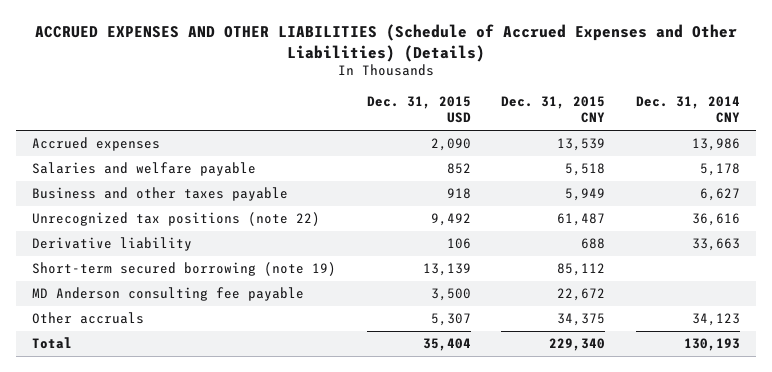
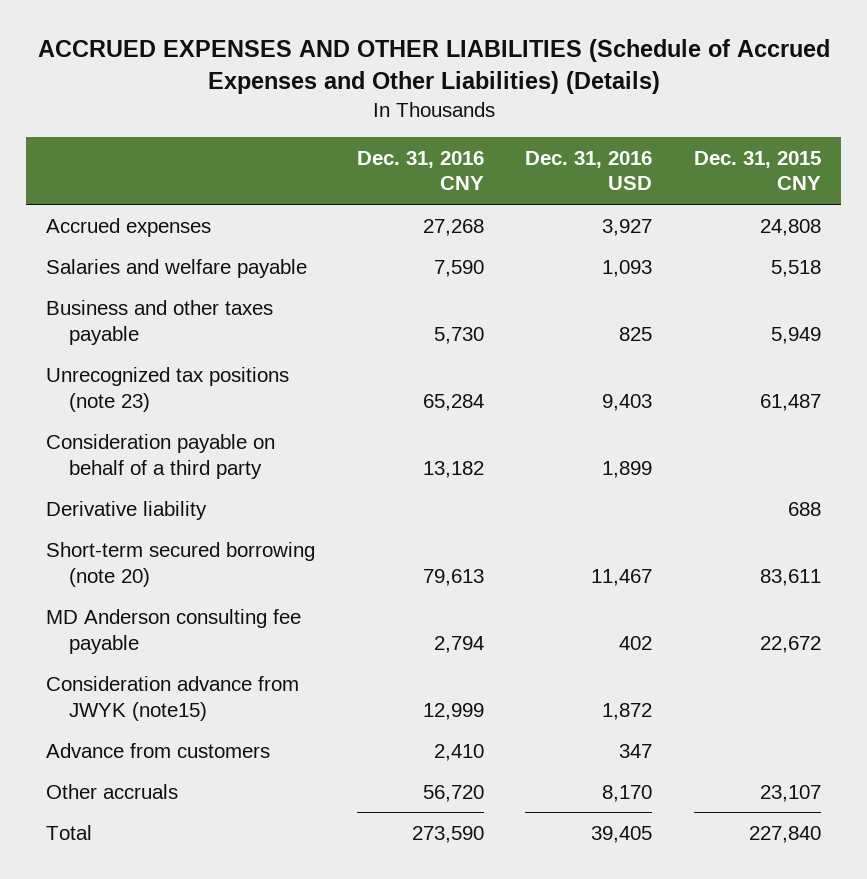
- | Dec. 31, 2015 USD | Dec. 31, 2015 CNY | Dec. 31, 2014 CNY
+ | Dec. 31, 2016 CNY | Dec. 31, 2016 USD | Dec. 31, 2015 CNY
- Accrued expenses | 2,090 | 13,539 | 13,986
+ Accrued expenses | 27,268 | 3,927 | 24,808
- Unrecognized tax positions (note 22) | 9,492 | 61,487 | 36,616
+ Unrecognized tax positions (note 23) | 65,284 | 9,403 | 61,487
+ Consideration payable on behalf of a third party | 13,182 | 1,899 |
- Short-term secured borrowing (note 19) | 13,139 | 85,112 |
+ Short-term secured borrowing (note 20) | 79,613 | 11,467 | 83,611
- Other accruals | 5,307 | 34,375 | 34,123
- Total | 35,404 | 229,340 | 130,193
+ Consideration advance from JWYK (note15) | 12,999 | 1,872 |
+ Advance from customers | 2,410 | 347 |
+ Other accruals | 56,720 | 8,170 | 23,107
+ Total | 273,590 | 39,405 | 227,840

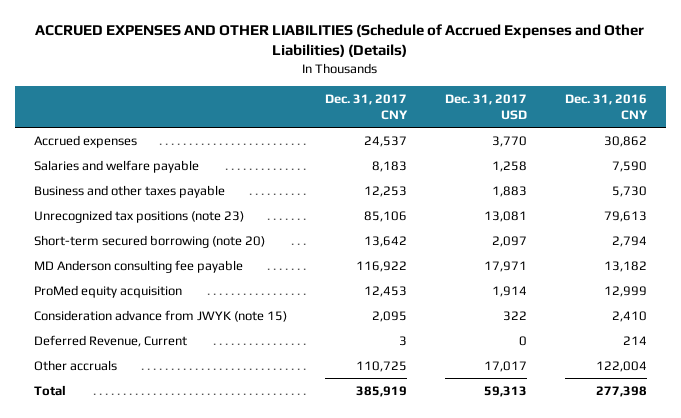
- | Dec. 31, 2016 CNY | Dec. 31, 2016 USD | Dec. 31, 2015 CNY
+ | Dec. 31, 2017 CNY | Dec. 31, 2017 USD | Dec. 31, 2016 CNY
- Accrued expenses | 27,268 | 3,927 | 24,808
+ Accrued expenses | 24,537 | 3,770 | 30,862
- Unrecognized tax positions (note 23) | 65,284 | 9,403 | 61,487
- Consideration payable on behalf of a third party | 13,182 | 1,899 |
- Derivative liability | | | 688
- Short-term secured borrowing (note 20) | 79,613 | 11,467 | 83,611
- MD Anderson consulting fee payable | 2,794 | 402 | 22,672
- Consideration advance from JWYK (note15) | 12,999 | 1,872 |
- Advance from customers | 2,410 | 347 |
- Other accruals | 56,720 | 8,170 | 23,107
- Total | 273,590 | 39,405 | 227,840
+ Unrecognized tax positions (note 23) | 85,106 | 13,081 | 79,613
+ Short-term secured borrowing (note 20) | 13,642 | 2,097 | 2,794
+ MD Anderson consulting fee payable | 116,922 | 17,971 | 13,182
+ ProMed equity acquisition | 12,453 | 1,914 | 12,999
+ Consideration advance from JWYK (note 15) | 2,095 | 322 | 2,410
+ Deferred Revenue, Current | 3 | 0 | 214
+ Other accruals | 110,725 | 17,017 | 122,004
+ Total | 385,919 | 59,313 | 277,398

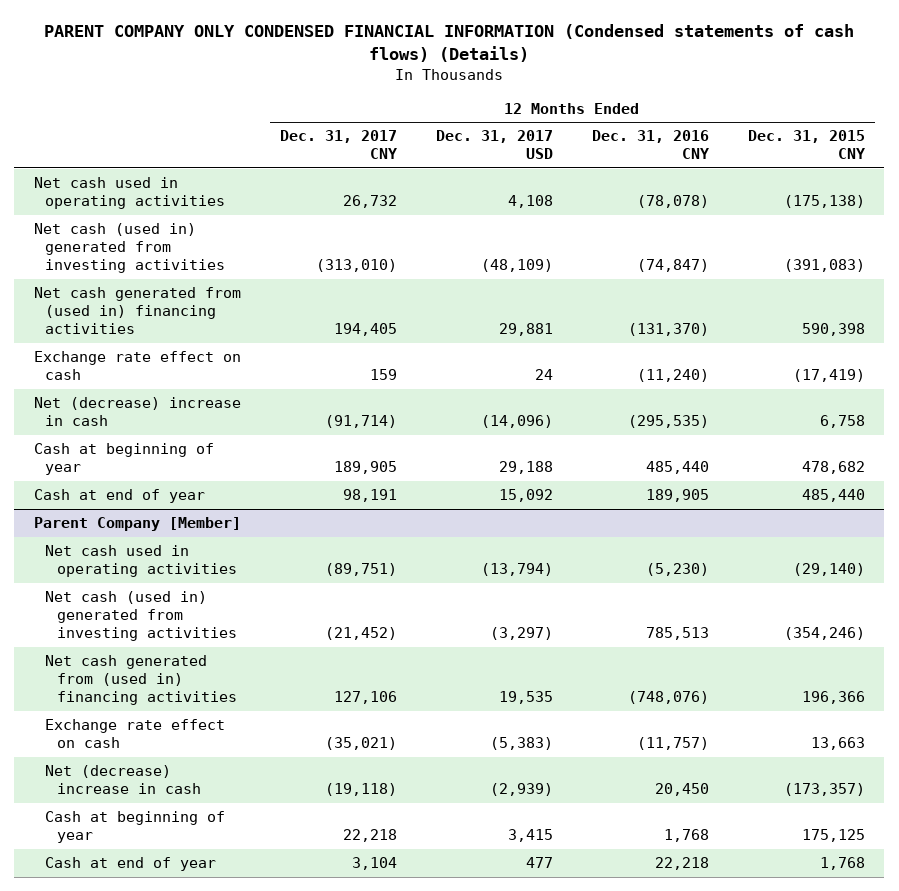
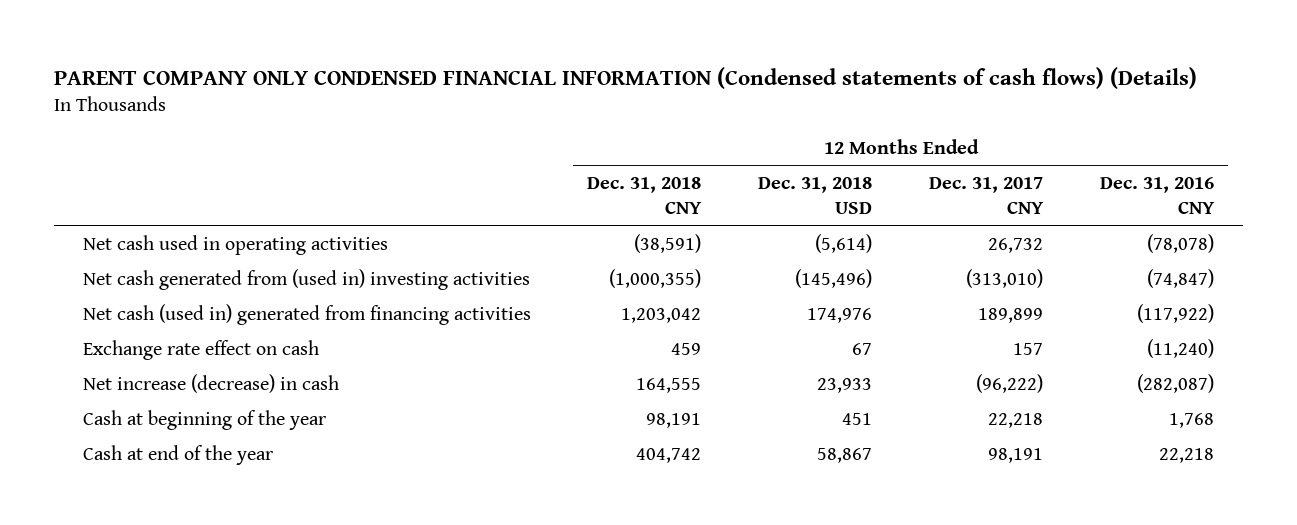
- | 12 Months Ended Dec. 31, 2017 CNY | 12 Months Ended Dec. 31, 2017 USD | 12 Months Ended Dec. 31, 2016 CNY | 12 Months Ended Dec. 31, 2015 CNY
+ | 12 Months Ended Dec. 31, 2018 CNY | 12 Months Ended Dec. 31, 2018 USD | 12 Months Ended Dec. 31, 2017 CNY | 12 Months Ended Dec. 31, 2016 CNY
- Net cash (used in) generated from investing activities | (313,010) | (48,109) | (74,847) | (391,083)
- Net cash generated from (used in) financing activities | 194,405 | 29,881 | (131,370) | 590,398
- Exchange rate effect on cash | 159 | 24 | (11,240) | (17,419)
- Net (decrease) increase in cash | (91,714) | (14,096) | (295,535) | 6,758
- Cash at beginning of year | 189,905 | 29,188 | 485,440 | 478,682
- Cash at end of year | 98,191 | 15,092 | 189,905 | 485,440
- Parent Company [Member]
- Net cash used in operating activities | (89,751) | (13,794) | (5,230) | (29,140)
- Net cash (used in) generated from investing activities | (21,452) | (3,297) | 785,513 | (354,246)
- Net cash generated from (used in) financing activities | 127,106 | 19,535 | (748,076) | 196,366
- Exchange rate effect on cash | (35,021) | (5,383) | (11,757) | 13,663
- Net (decrease) increase in cash | (19,118) | (2,939) | 20,450 | (173,357)
- Cash at beginning of year | 22,218 | 3,415 | 1,768 | 175,125
- Cash at end of year | 3,104 | 477 | 22,218 | 1,768
+ Net cash generated from (used in) investing activities | (1,000,355) | (145,496) | (313,010) | (74,847)
+ Net cash (used in) generated from financing activities | 1,203,042 | 174,976 | 189,899 | (117,922)
+ Exchange rate effect on cash | 459 | 67 | 157 | (11,240)
+ Net increase (decrease) in cash | 164,555 | 23,933 | (96,222) | (282,087)
+ Cash at beginning of the year | 98,191 | 451 | 22,218 | 1,768
+ Cash at end of the year | 404,742 | 58,867 | 98,191 | 22,218

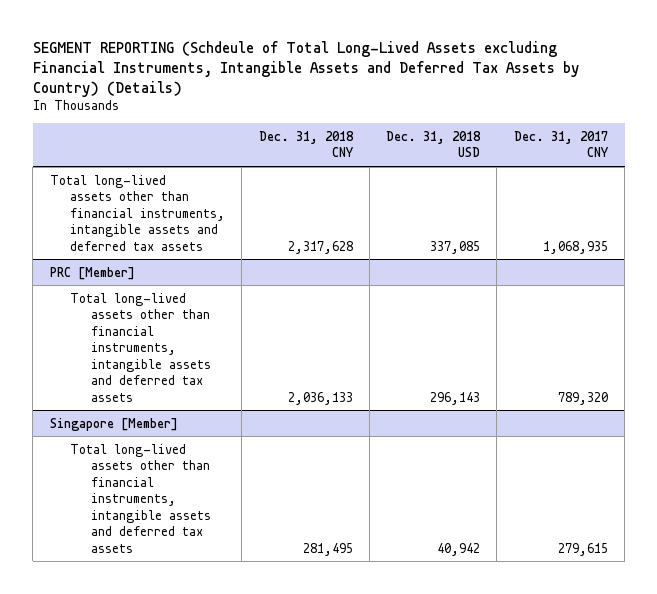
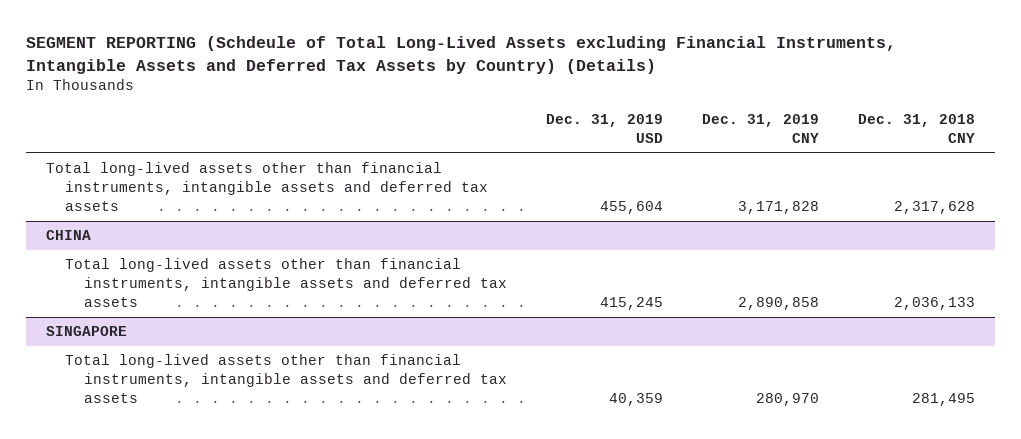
- | Dec. 31, 2018 CNY | Dec. 31, 2018 USD | Dec. 31, 2017 CNY
+ | Dec. 31, 2019 USD | Dec. 31, 2019 CNY | Dec. 31, 2018 CNY
- PRC [Member]
+ CHINA
- Singapore [Member]
+ SINGAPORE

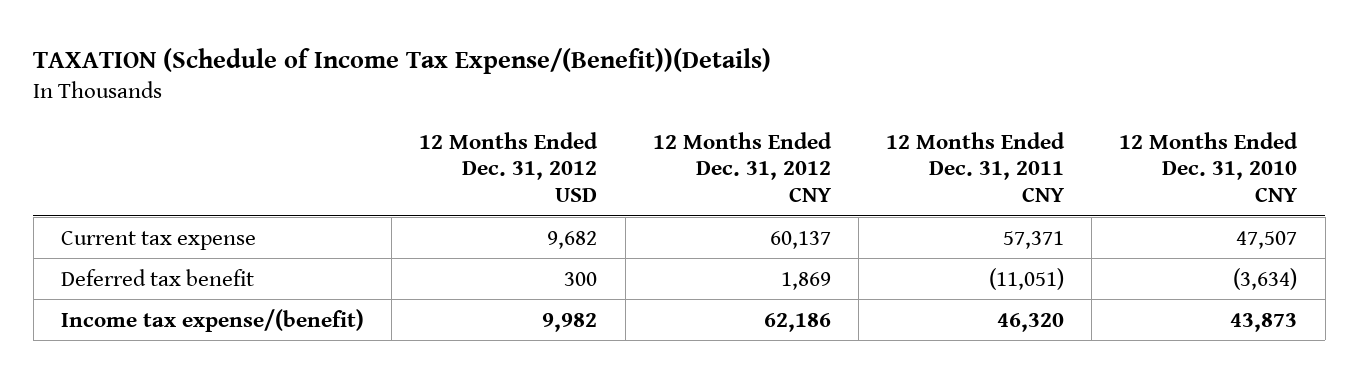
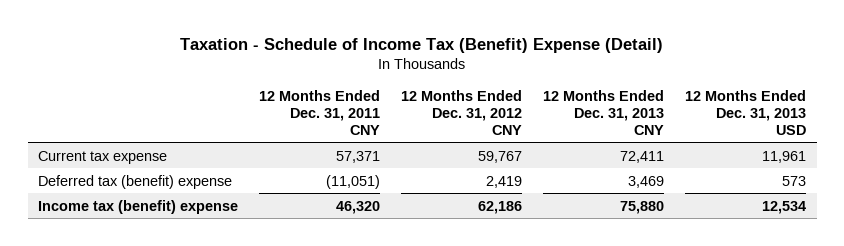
- TAXATION (Schedule of Income Tax Expense/(Benefit))(Details)
+ Taxation - Schedule of Income Tax (Benefit) Expense (Detail)
- | 12 Months Ended Dec. 31, 2012 USD | 12 Months Ended Dec. 31, 2012 CNY | 12 Months Ended Dec. 31, 2011 CNY | 12 Months Ended Dec. 31, 2010 CNY
+ | 12 Months Ended Dec. 31, 2011 CNY | 12 Months Ended Dec. 31, 2012 CNY | 12 Months Ended Dec. 31, 2013 CNY | 12 Months Ended Dec. 31, 2013 USD
- Current tax expense | 9,682 | 60,137 | 57,371 | 47,507
- Deferred tax benefit | 300 | 1,869 | (11,051) | (3,634)
- Income tax expense/(benefit) | 9,982 | 62,186 | 46,320 | 43,873
+ Current tax expense | 57,371 | 59,767 | 72,411 | 11,961
+ Deferred tax (benefit) expense | (11,051) | 2,419 | 3,469 | 573
+ Income tax (benefit) expense | 46,320 | 62,186 | 75,880 | 12,534

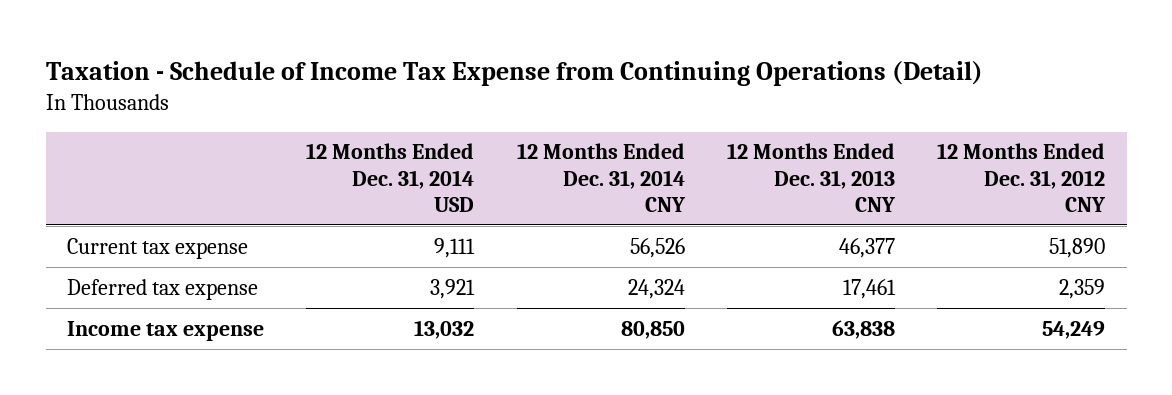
- Taxation - Schedule of Income Tax (Benefit) Expense (Detail)
+ Taxation - Schedule of Income Tax Expense from Continuing Operations (Detail)
- | 12 Months Ended Dec. 31, 2011 CNY | 12 Months Ended Dec. 31, 2012 CNY | 12 Months Ended Dec. 31, 2013 CNY | 12 Months Ended Dec. 31, 2013 USD
+ | 12 Months Ended Dec. 31, 2014 USD | 12 Months Ended Dec. 31, 2014 CNY | 12 Months Ended Dec. 31, 2013 CNY | 12 Months Ended Dec. 31, 2012 CNY
- Current tax expense | 57,371 | 59,767 | 72,411 | 11,961
- Deferred tax (benefit) expense | (11,051) | 2,419 | 3,469 | 573
- Income tax (benefit) expense | 46,320 | 62,186 | 75,880 | 12,534
+ Current tax expense | 9,111 | 56,526 | 46,377 | 51,890
+ Deferred tax expense | 3,921 | 24,324 | 17,461 | 2,359
+ Income tax expense | 13,032 | 80,850 | 63,838 | 54,249

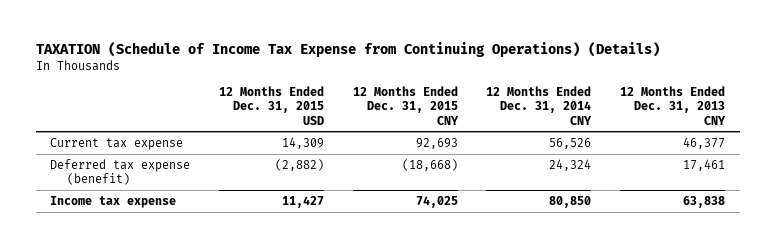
- Taxation - Schedule of Income Tax Expense from Continuing Operations (Detail)
+ TAXATION (Schedule of Income Tax Expense from Continuing Operations) (Details)
- | 12 Months Ended Dec. 31, 2014 USD | 12 Months Ended Dec. 31, 2014 CNY | 12 Months Ended Dec. 31, 2013 CNY | 12 Months Ended Dec. 31, 2012 CNY
+ | 12 Months Ended Dec. 31, 2015 USD | 12 Months Ended Dec. 31, 2015 CNY | 12 Months Ended Dec. 31, 2014 CNY | 12 Months Ended Dec. 31, 2013 CNY
- Deferred tax expense | 3,921 | 24,324 | 17,461 | 2,359
+ Deferred tax expense (benefit) | (2,882) | (18,668) | 24,324 | 17,461

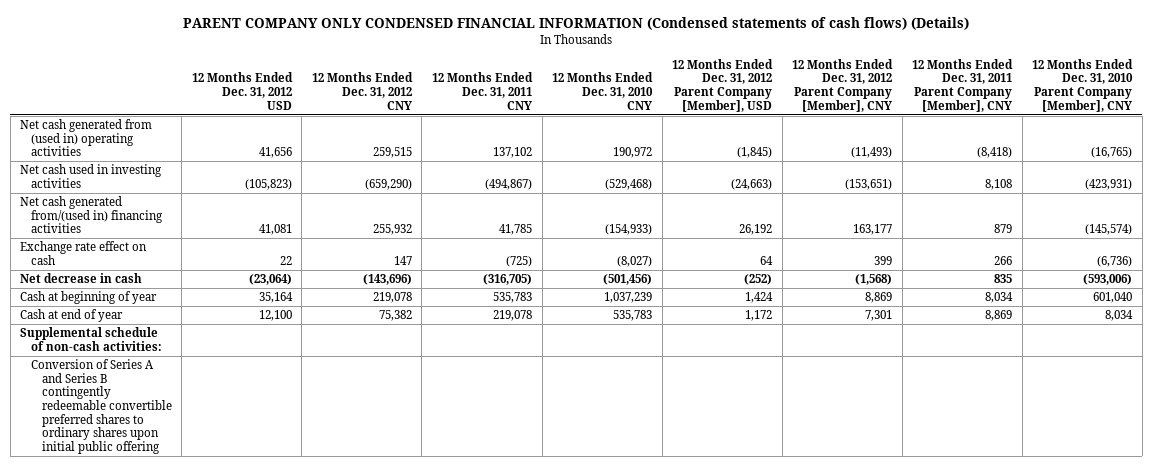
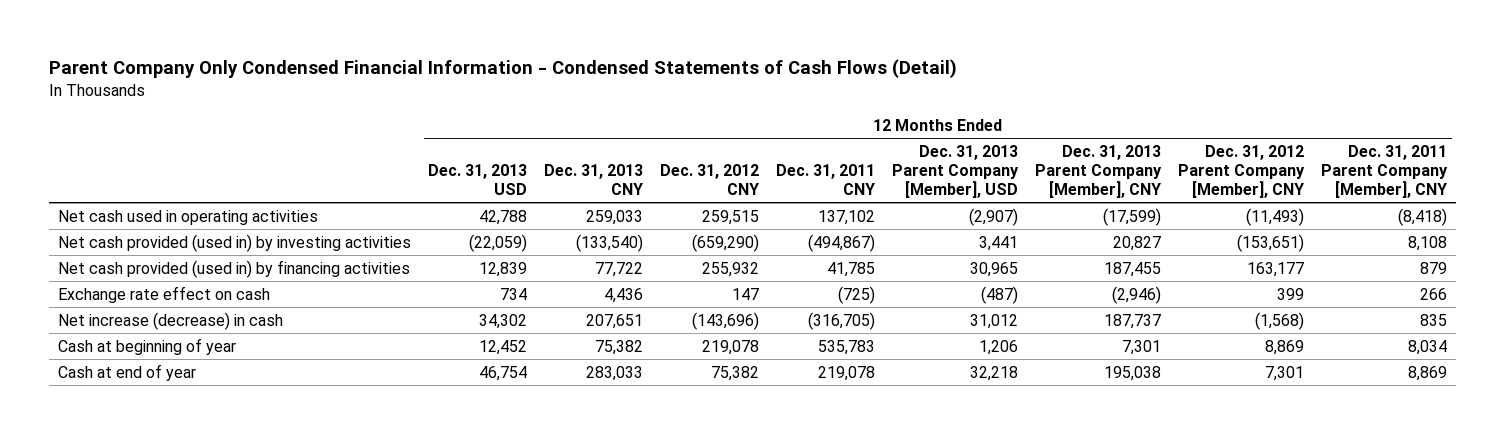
- PARENT COMPANY ONLY CONDENSED FINANCIAL INFORMATION (Condensed statements of cash flows) (Details)
+ Parent Company Only Condensed Financial Information - Condensed Statements of Cash Flows (Detail)
- | 12 Months Ended Dec. 31, 2012 USD | 12 Months Ended Dec. 31, 2012 CNY | 12 Months Ended Dec. 31, 2011 CNY | 12 Months Ended Dec. 31, 2010 CNY | 12 Months Ended Dec. 31, 2012 Parent Company [Member], USD | 12 Months Ended Dec. 31, 2012 Parent Company [Member], CNY | 12 Months Ended Dec. 31, 2011 Parent Company [Member], CNY | 12 Months Ended Dec. 31, 2010 Parent Company [Member], CNY
+ | 12 Months Ended Dec. 31, 2013 USD | 12 Months Ended Dec. 31, 2013 CNY | 12 Months Ended Dec. 31, 2012 CNY | 12 Months Ended Dec. 31, 2011 CNY | 12 Months Ended Dec. 31, 2013 Parent Company [Member], USD | 12 Months Ended Dec. 31, 2013 Parent Company [Member], CNY | 12 Months Ended Dec. 31, 2012 Parent Company [Member], CNY | 12 Months Ended Dec. 31, 2011 Parent Company [Member], CNY
- Net cash generated from (used in) operating activities | 41,656 | 259,515 | 137,102 | 190,972 | (1,845) | (11,493) | (8,418) | (16,765)
- Net cash used in investing activities | (105,823) | (659,290) | (494,867) | (529,468) | (24,663) | (153,651) | 8,108 | (423,931)
- Net cash generated from/(used in) financing activities | 41,081 | 255,932 | 41,785 | (154,933) | 26,192 | 163,177 | 879 | (145,574)
+ Net cash used in operating activities | 42,788 | 259,033 | 259,515 | 137,102 | (2,907) | (17,599) | (11,493) | (8,418)
+ Net cash provided (used in) by investing activities | (22,059) | (133,540) | (659,290) | (494,867) | 3,441 | 20,827 | (153,651) | 8,108
+ Net cash provided (used in) by financing activities | 12,839 | 77,722 | 255,932 | 41,785 | 30,965 | 187,455 | 163,177 | 879
- Net decrease in cash | (23,064) | (143,696) | (316,705) | (501,456) | (252) | (1,568) | 835 | (593,006)
+ Net increase (decrease) in cash | 34,302 | 207,651 | (143,696) | (316,705) | 31,012 | 187,737 | (1,568) | 835
- Supplemental schedule of non-cash activities:
- Conversion of Series A and Series B contingently redeemable convertible preferred shares to ordinary shares upon initial public offering

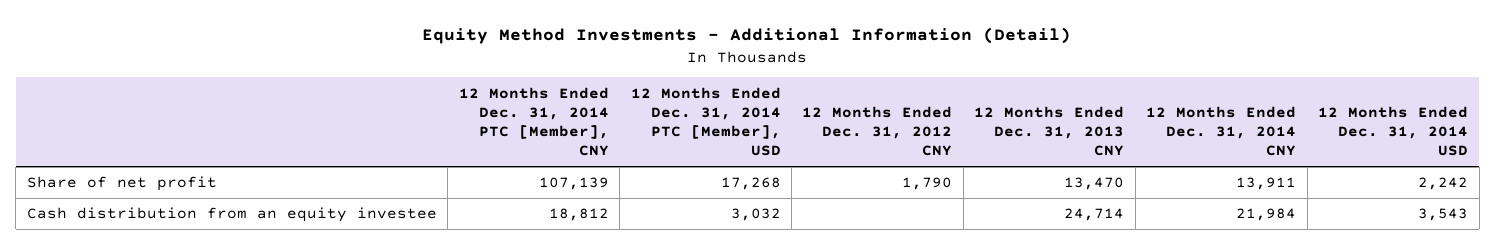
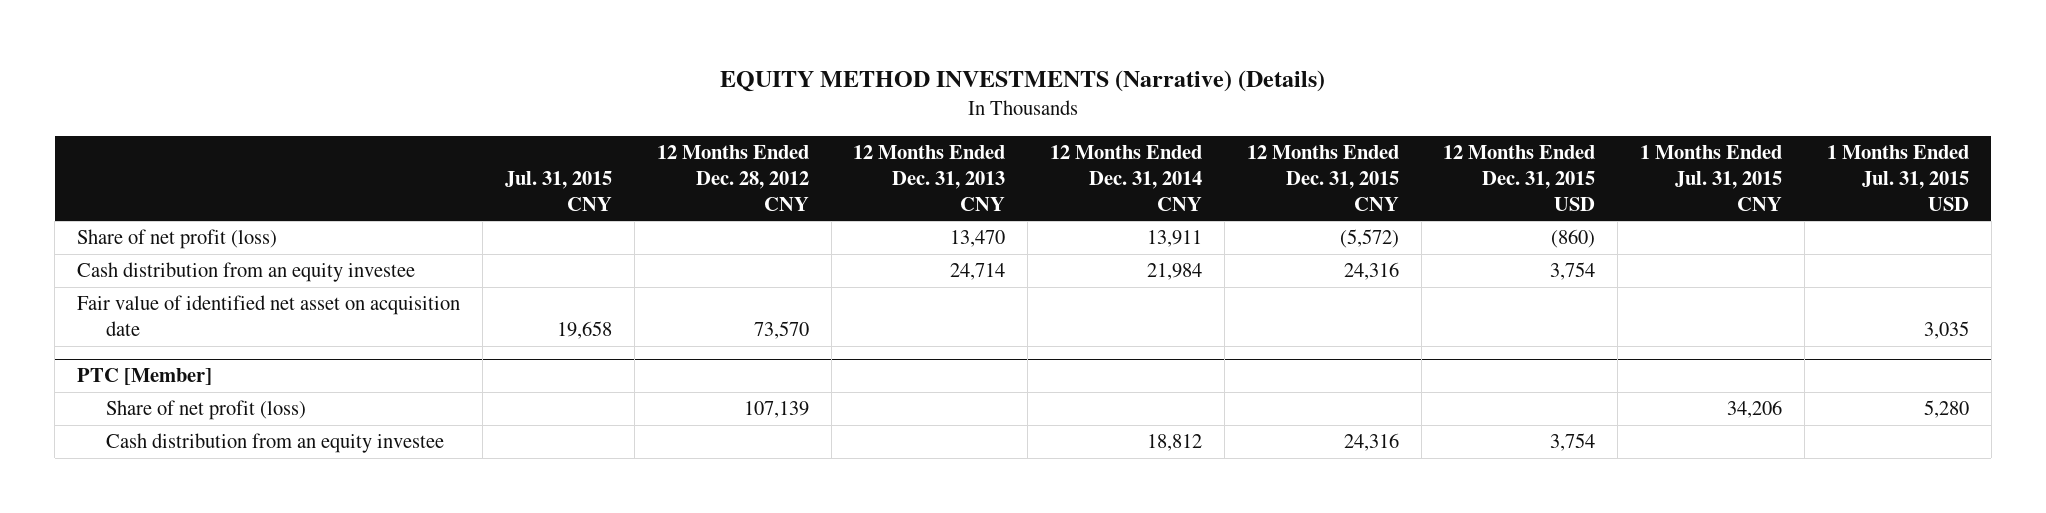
- Equity Method Investments - Additional Information (Detail)
+ EQUITY METHOD INVESTMENTS (Narrative) (Details)
- | 12 Months Ended Dec. 31, 2014 PTC [Member], CNY | 12 Months Ended Dec. 31, 2014 PTC [Member], USD | 12 Months Ended Dec. 31, 2012 CNY | 12 Months Ended Dec. 31, 2013 CNY | 12 Months Ended Dec. 31, 2014 CNY | 12 Months Ended Dec. 31, 2014 USD
+ | Jul. 31, 2015 CNY | 12 Months Ended Dec. 28, 2012 CNY | 12 Months Ended Dec. 31, 2013 CNY | 12 Months Ended Dec. 31, 2014 CNY | 12 Months Ended Dec. 31, 2015 CNY | 12 Months Ended Dec. 31, 2015 USD | 1 Months Ended Jul. 31, 2015 CNY | 1 Months Ended Jul. 31, 2015 USD
- Share of net profit | 107,139 | 17,268 | 1,790 | 13,470 | 13,911 | 2,242
+ Share of net profit (loss) | | | 13,470 | 13,911 | (5,572) | (860) | |
+ Fair value of identified net asset on acquisition date | 19,658 | 73,570 | | | | | | 3,035
+ PTC [Member]
+ Share of net profit (loss) | | 107,139 | | | | | 34,206 | 5,280
+ Cash distribution from an equity investee | | | | 18,812 | 24,316 | 3,754 | |

